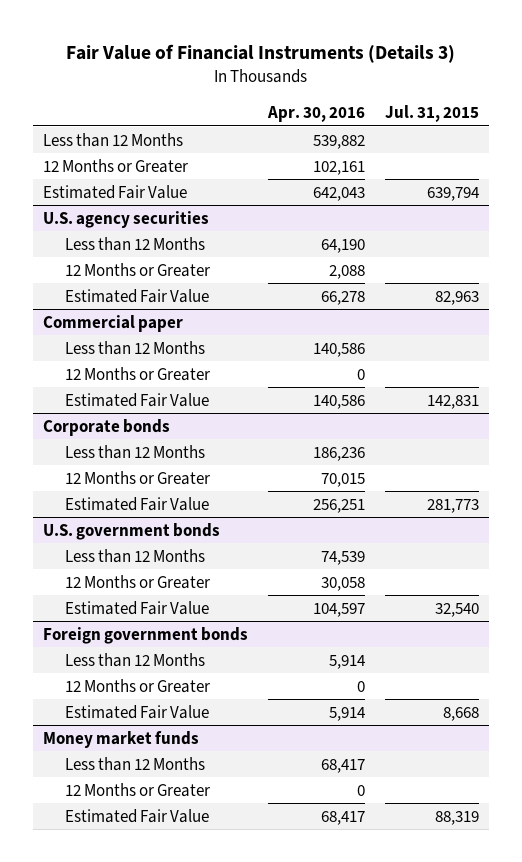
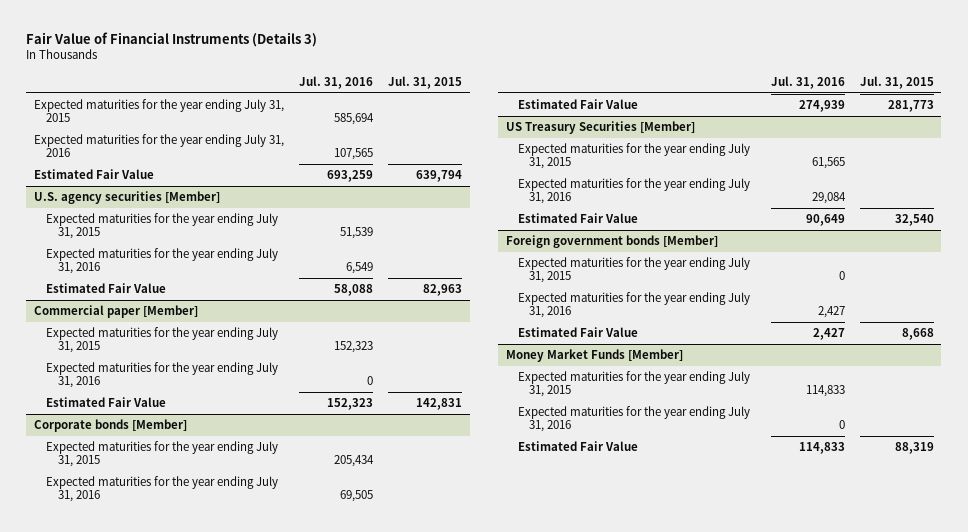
- | Apr. 30, 2016 | Jul. 31, 2015
+ | Jul. 31, 2016 | Jul. 31, 2015
- Less than 12 Months | 539,882 |
- 12 Months or Greater | 102,161 |
+ Expected maturities for the year ending July 31, 2015 | 585,694 |
+ Expected maturities for the year ending July 31, 2016 | 107,565 |
- U.S. agency securities
- Less than 12 Months | 64,190 |
- 12 Months or Greater | 2,088 |
+ U.S. agency securities [Member]
+ Expected maturities for the year ending July 31, 2015 | 51,539 |
+ Expected maturities for the year ending July 31, 2016 | 6,549 |
- Commercial paper
- Less than 12 Months | 140,586 |
- 12 Months or Greater | 0 |
+ Commercial paper [Member]
+ Expected maturities for the year ending July 31, 2015 | 152,323 |
+ Expected maturities for the year ending July 31, 2016 | 0 |
- Corporate bonds
- Less than 12 Months | 186,236 |
- 12 Months or Greater | 70,015 |
+ Corporate bonds [Member]
+ Expected maturities for the year ending July 31, 2015 | 205,434 |
+ Expected maturities for the year ending July 31, 2016 | 69,505 |
- U.S. government bonds
- Less than 12 Months | 74,539 |
- 12 Months or Greater | 30,058 |
+ US Treasury Securities [Member]
+ Expected maturities for the year ending July 31, 2015 | 61,565 |
+ Expected maturities for the year ending July 31, 2016 | 29,084 |
- Foreign government bonds
- Less than 12 Months | 5,914 |
- 12 Months or Greater | 0 |
+ Foreign government bonds [Member]
+ Expected maturities for the year ending July 31, 2015 | 0 |
+ Expected maturities for the year ending July 31, 2016 | 2,427 |
- Money market funds
- Less than 12 Months | 68,417 |
- 12 Months or Greater | 0 |
+ Money Market Funds [Member]
+ Expected maturities for the year ending July 31, 2015 | 114,833 |
+ Expected maturities for the year ending July 31, 2016 | 0 |

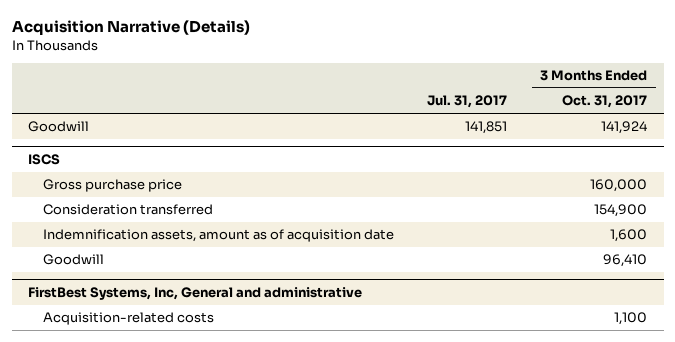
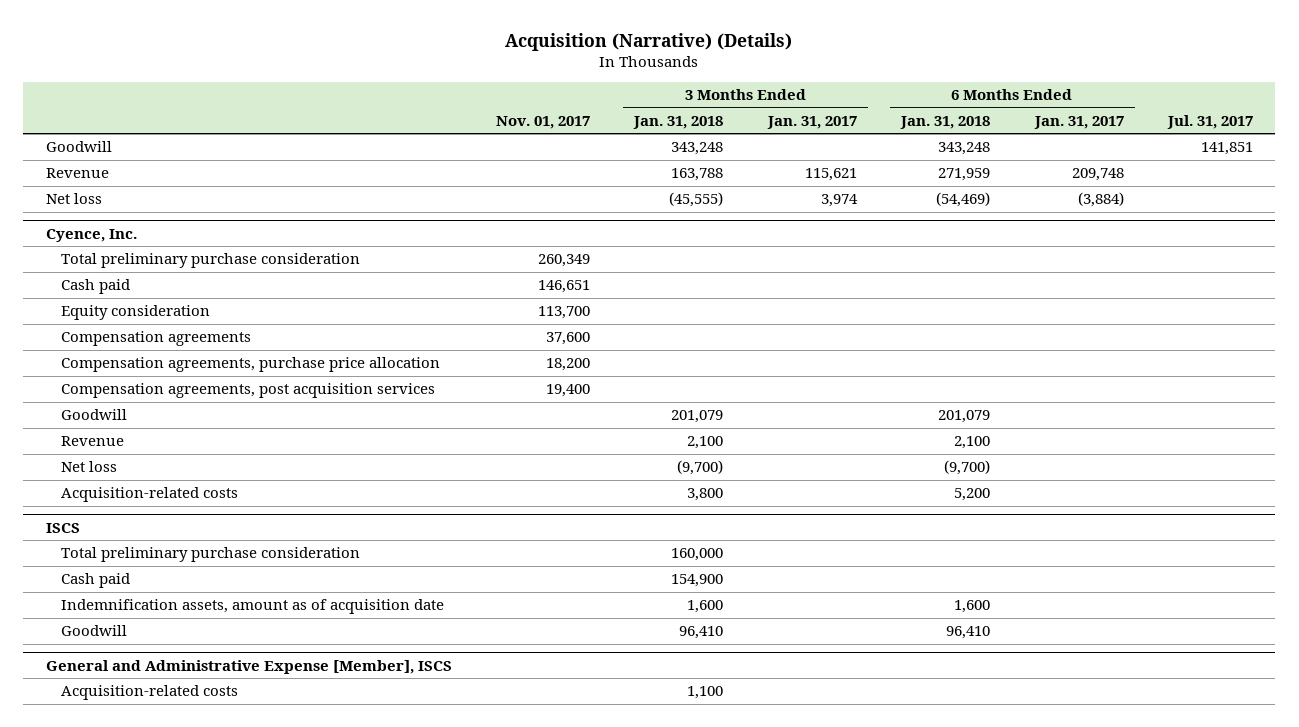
- Acquisition Narrative (Details)
+ Acquisition (Narrative) (Details)
- | Jul. 31, 2017 | 3 Months Ended Oct. 31, 2017
+ | Nov. 01, 2017 | 3 Months Ended Jan. 31, 2018 | 3 Months Ended Jan. 31, 2017 | 6 Months Ended Jan. 31, 2018 | 6 Months Ended Jan. 31, 2017 | Jul. 31, 2017
+ Revenue | | 163,788 | 115,621 | 271,959 | 209,748 |
+ Net loss | | (45,555) | 3,974 | (54,469) | (3,884) |
+ Cyence, Inc.
+ Total preliminary purchase consideration | 260,349 | | | | |
+ Cash paid | 146,651 | | | | |
+ Equity consideration | 113,700 | | | | |
+ Compensation agreements | 37,600 | | | | |
+ Compensation agreements, purchase price allocation | 18,200 | | | | |
+ Compensation agreements, post acquisition services | 19,400 | | | | |
+ Goodwill | | 201,079 | | 201,079 | |
+ Revenue | | 2,100 | | 2,100 | |
+ Net loss | | (9,700) | | (9,700) | |
+ Acquisition-related costs | | 3,800 | | 5,200 | |
@ ISCS
- Gross purchase price | | 160,000
- Consideration transferred | | 154,900
+ Total preliminary purchase consideration | | 160,000 | | | |
+ Cash paid | | 154,900 | | | |
- FirstBest Systems, Inc, General and administrative
- Acquisition-related costs | | 1,100
+ General and Administrative Expense [Member], ISCS
+ Acquisition-related costs | | 1,100 | | | |

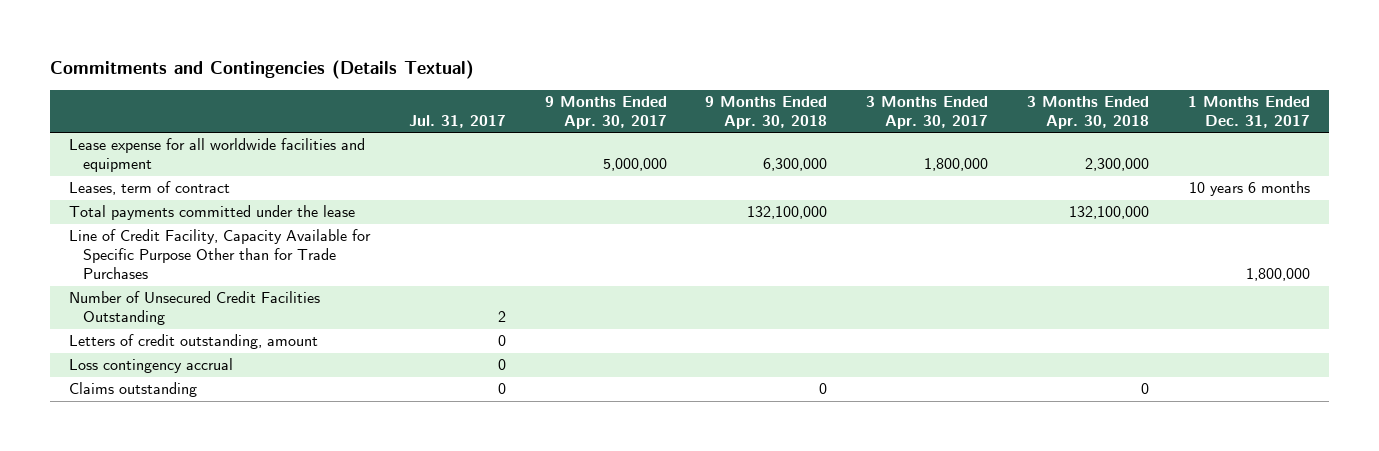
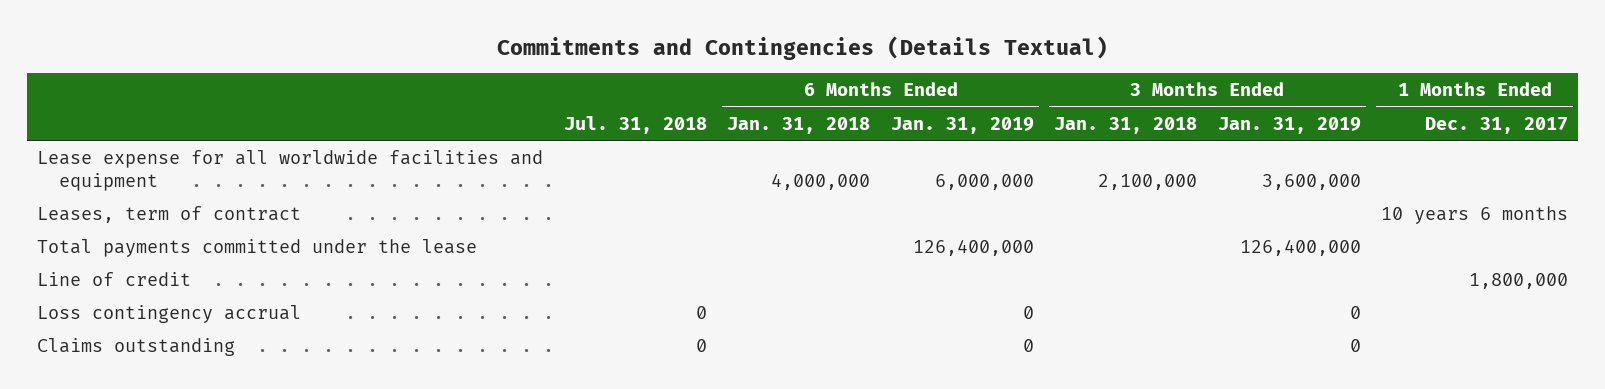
- | Jul. 31, 2017 | 9 Months Ended Apr. 30, 2017 | 9 Months Ended Apr. 30, 2018 | 3 Months Ended Apr. 30, 2017 | 3 Months Ended Apr. 30, 2018 | 1 Months Ended Dec. 31, 2017
+ | Jul. 31, 2018 | 6 Months Ended Jan. 31, 2018 | 6 Months Ended Jan. 31, 2019 | 3 Months Ended Jan. 31, 2018 | 3 Months Ended Jan. 31, 2019 | 1 Months Ended Dec. 31, 2017
- Line of Credit Facility, Capacity Available for Specific Purpose Other than for Trade Purchases | | | | | | 1,800,000
- Number of Unsecured Credit Facilities Outstanding | 2 | | | | |
- Letters of credit outstanding, amount | 0 | | | | |
+ Line of credit | | | | | | 1,800,000

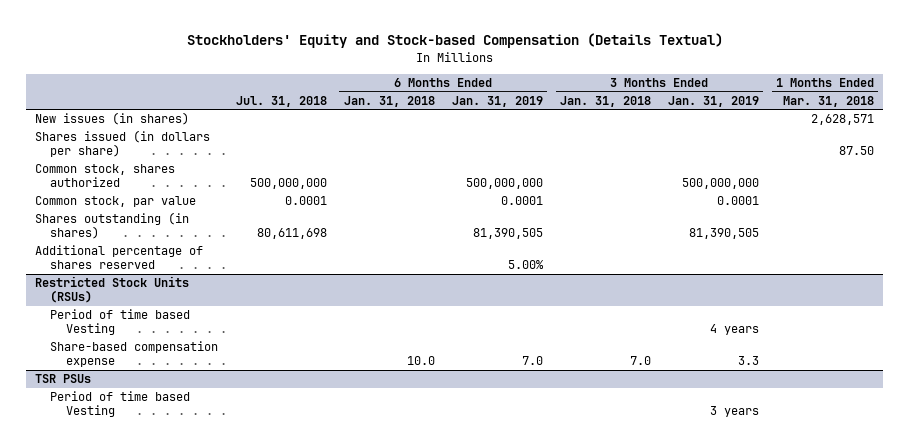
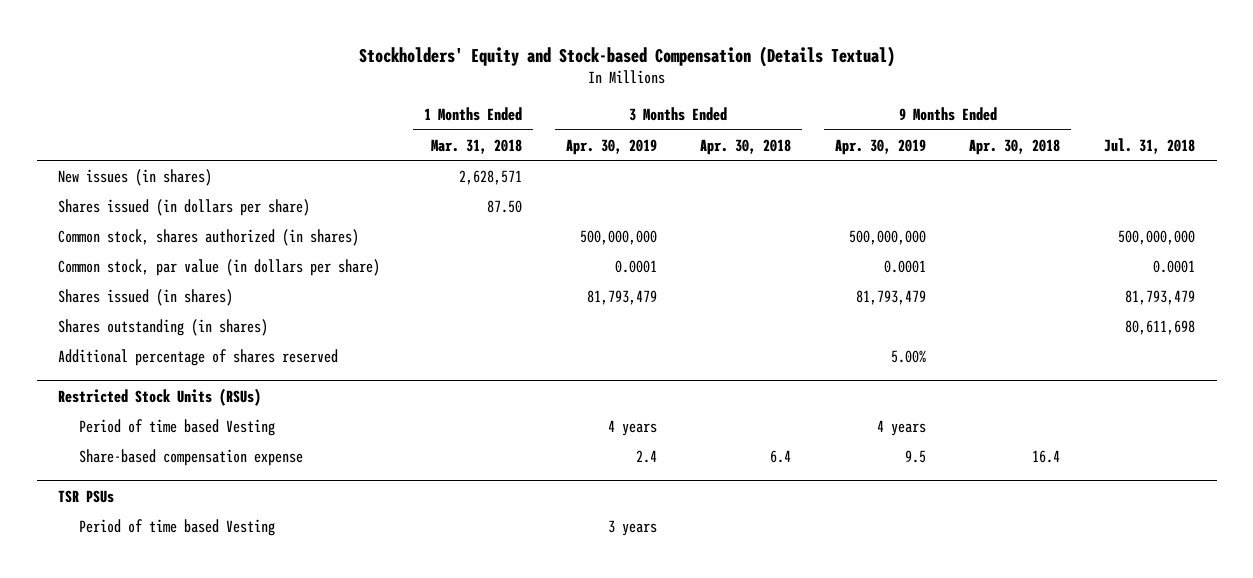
- | Jul. 31, 2018 | 6 Months Ended Jan. 31, 2018 | 6 Months Ended Jan. 31, 2019 | 3 Months Ended Jan. 31, 2018 | 3 Months Ended Jan. 31, 2019 | 1 Months Ended Mar. 31, 2018
+ | 1 Months Ended Mar. 31, 2018 | 3 Months Ended Apr. 30, 2019 | 3 Months Ended Apr. 30, 2018 | 9 Months Ended Apr. 30, 2019 | 9 Months Ended Apr. 30, 2018 | Jul. 31, 2018
- Common stock, shares authorized | 500,000,000 | | 500,000,000 | | 500,000,000 |
- Common stock, par value | 0.0001 | | 0.0001 | | 0.0001 |
+ Common stock, shares authorized (in shares) | | 500,000,000 | | 500,000,000 | | 500,000,000
+ Common stock, par value (in dollars per share) | | 0.0001 | | 0.0001 | | 0.0001
+ Shares issued (in shares) | | 81,793,479 | | 81,793,479 | | 81,793,479

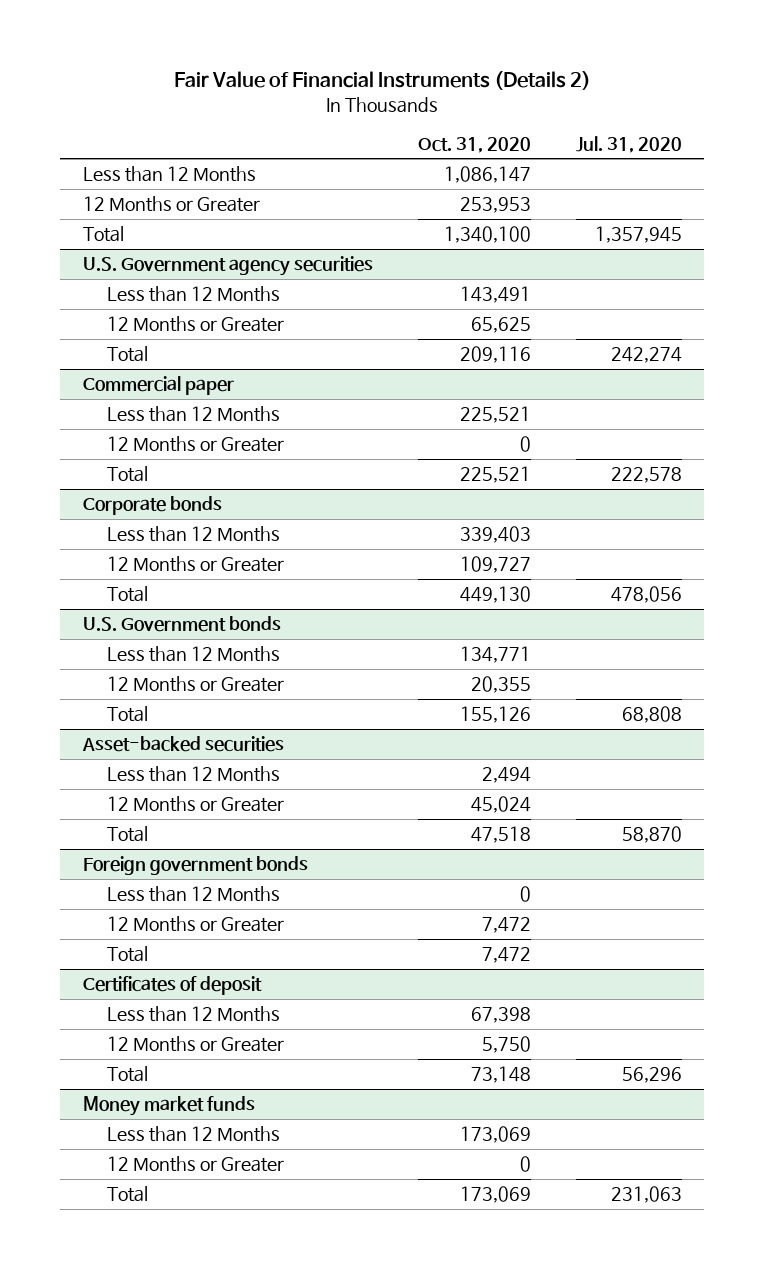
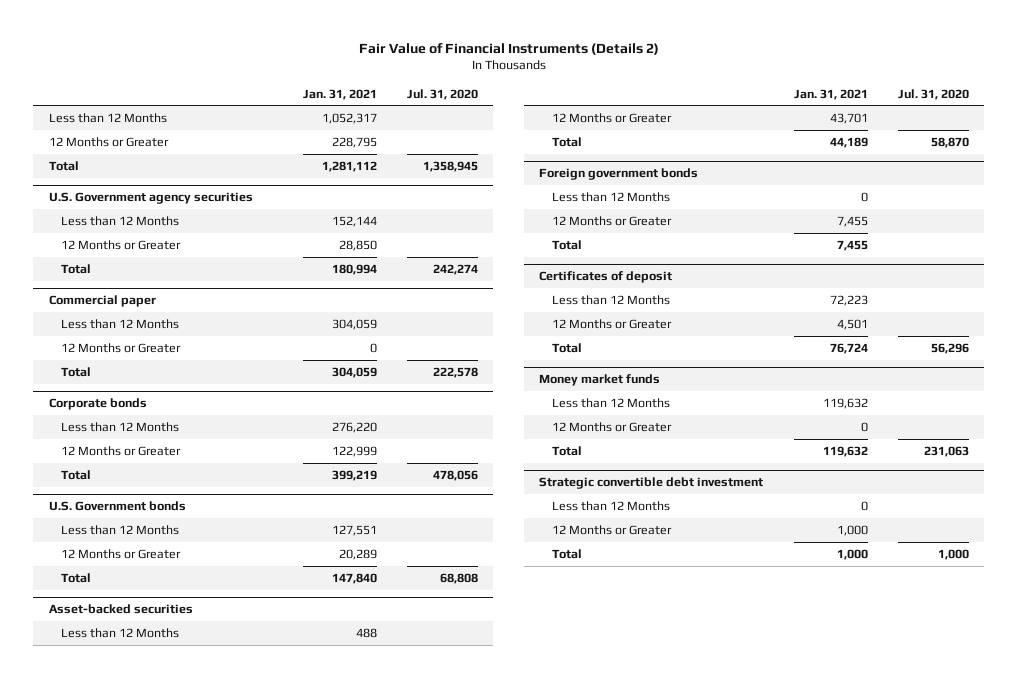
- | Oct. 31, 2020 | Jul. 31, 2020
+ | Jan. 31, 2021 | Jul. 31, 2020
- Total | 1,340,100 | 1,357,945
+ Total | 1,281,112 | 1,358,945
+ Strategic convertible debt investment
+ Less than 12 Months | 0 |
+ 12 Months or Greater | 1,000 |
+ Total | 1,000 | 1,000

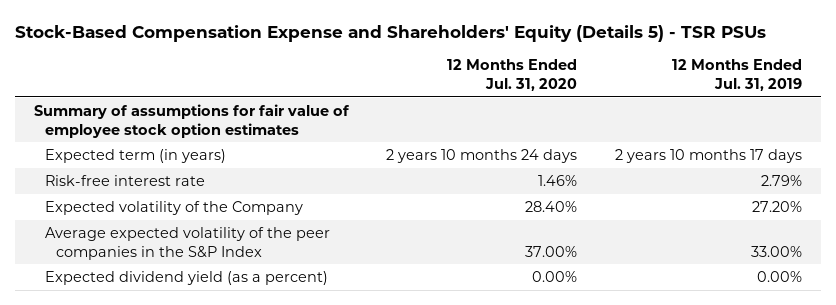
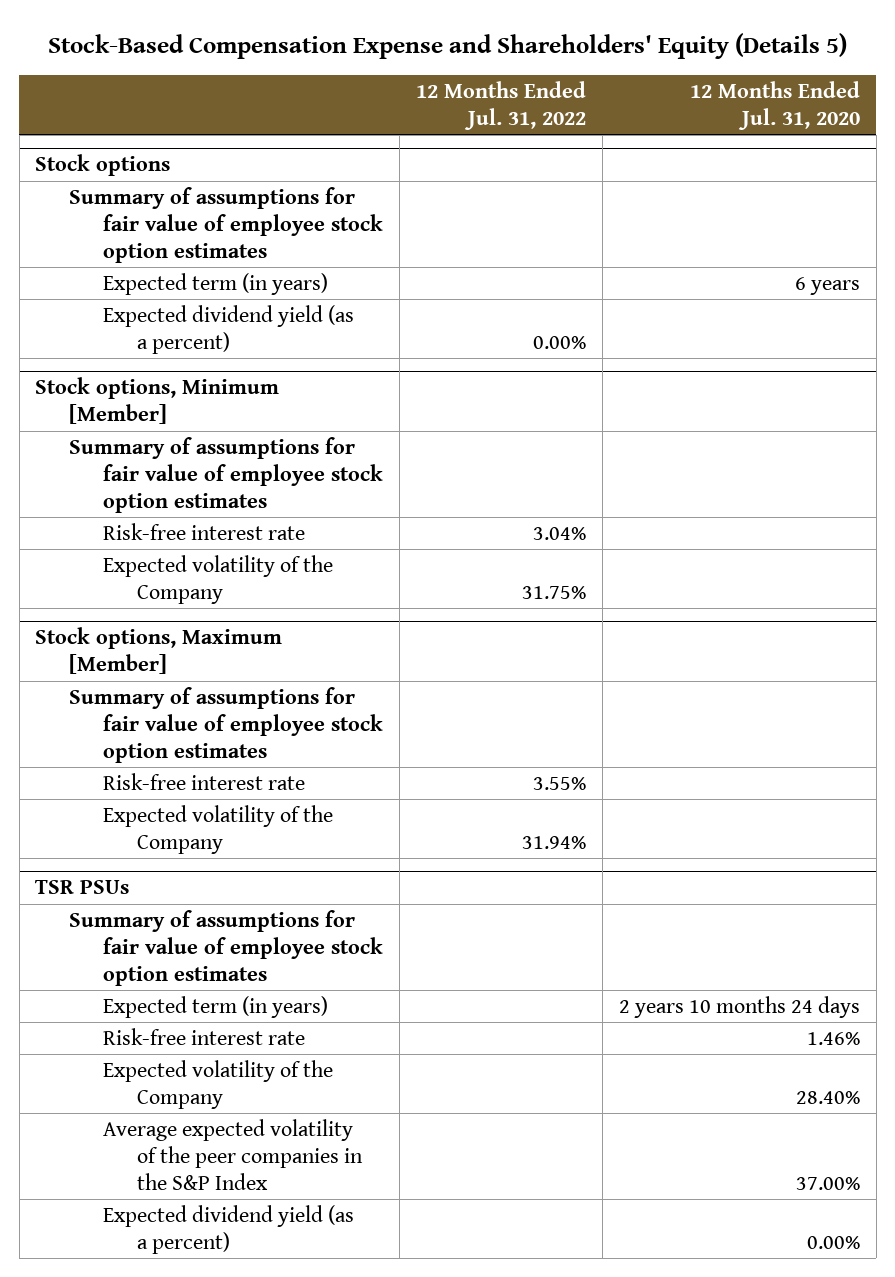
- Stock-Based Compensation Expense and Shareholders' Equity (Details 5) - TSR PSUs
+ Stock-Based Compensation Expense and Shareholders' Equity (Details 5)
- | 12 Months Ended Jul. 31, 2020 | 12 Months Ended Jul. 31, 2019
+ | 12 Months Ended Jul. 31, 2022 | 12 Months Ended Jul. 31, 2020
+ Stock options
+ Summary of assumptions for fair value of employee stock option estimates
+ Expected term (in years) | | 6 years
+ Expected dividend yield (as a percent) | 0.00% |
+ Stock options, Minimum [Member]
+ Summary of assumptions for fair value of employee stock option estimates
+ Risk-free interest rate | 3.04% |
+ Expected volatility of the Company | 31.75% |
+ Stock options, Maximum [Member]
+ Summary of assumptions for fair value of employee stock option estimates
+ Risk-free interest rate | 3.55% |
+ Expected volatility of the Company | 31.94% |
+ TSR PSUs

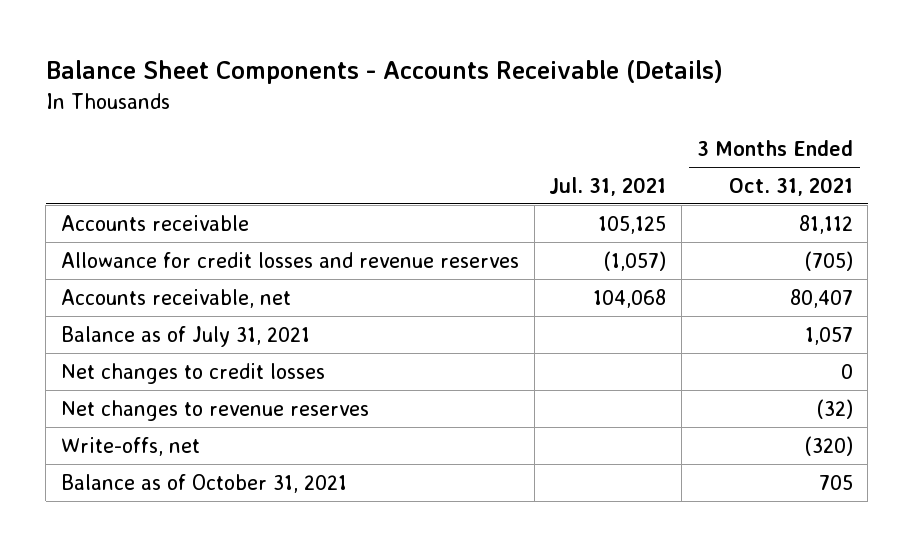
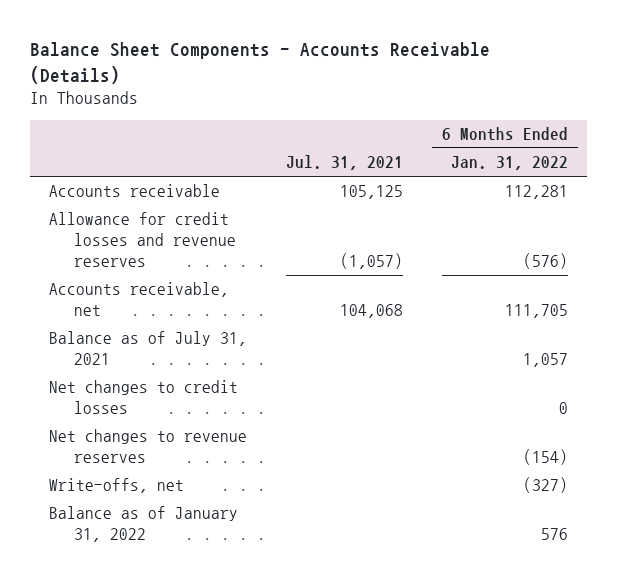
- | Jul. 31, 2021 | 3 Months Ended Oct. 31, 2021
+ | Jul. 31, 2021 | 6 Months Ended Jan. 31, 2022
- Balance as of October 31, 2021 | | 705
+ Balance as of January 31, 2022 | | 576

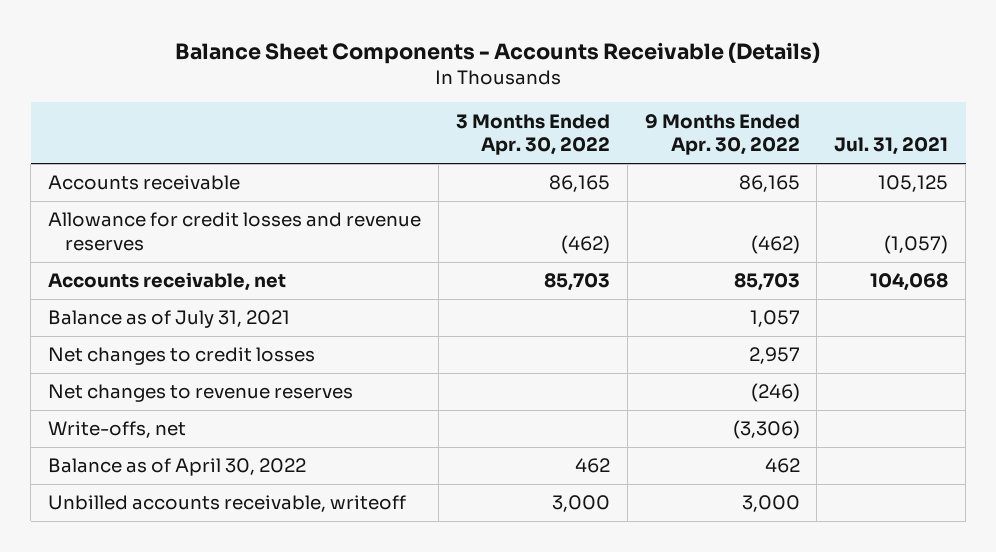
- | Jul. 31, 2021 | 6 Months Ended Jan. 31, 2022
+ | 3 Months Ended Apr. 30, 2022 | 9 Months Ended Apr. 30, 2022 | Jul. 31, 2021
- Balance as of January 31, 2022 | | 576
+ Balance as of April 30, 2022 | 462 | 462 |
+ Unbilled accounts receivable, writeoff | 3,000 | 3,000 |

